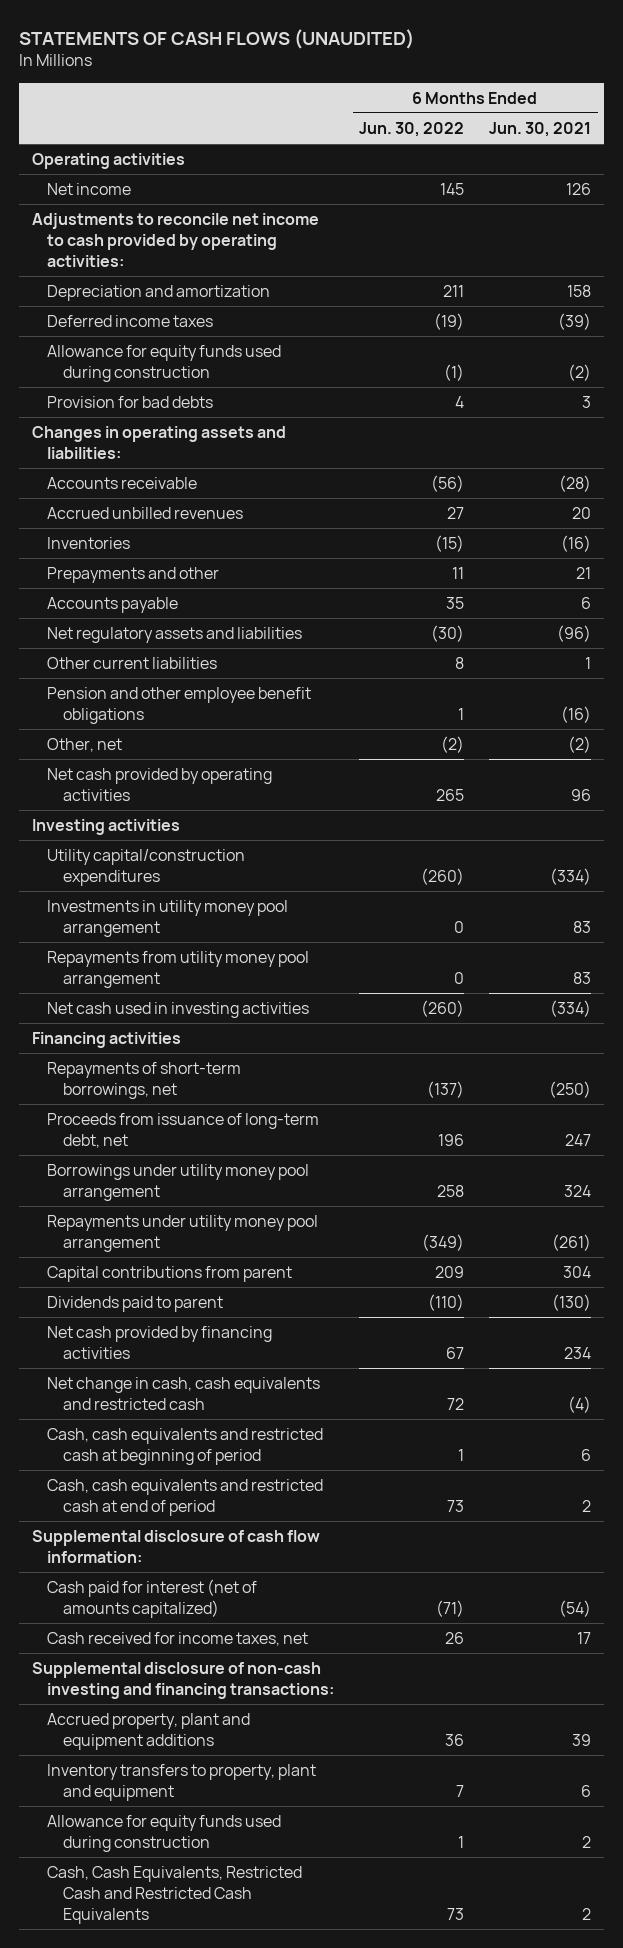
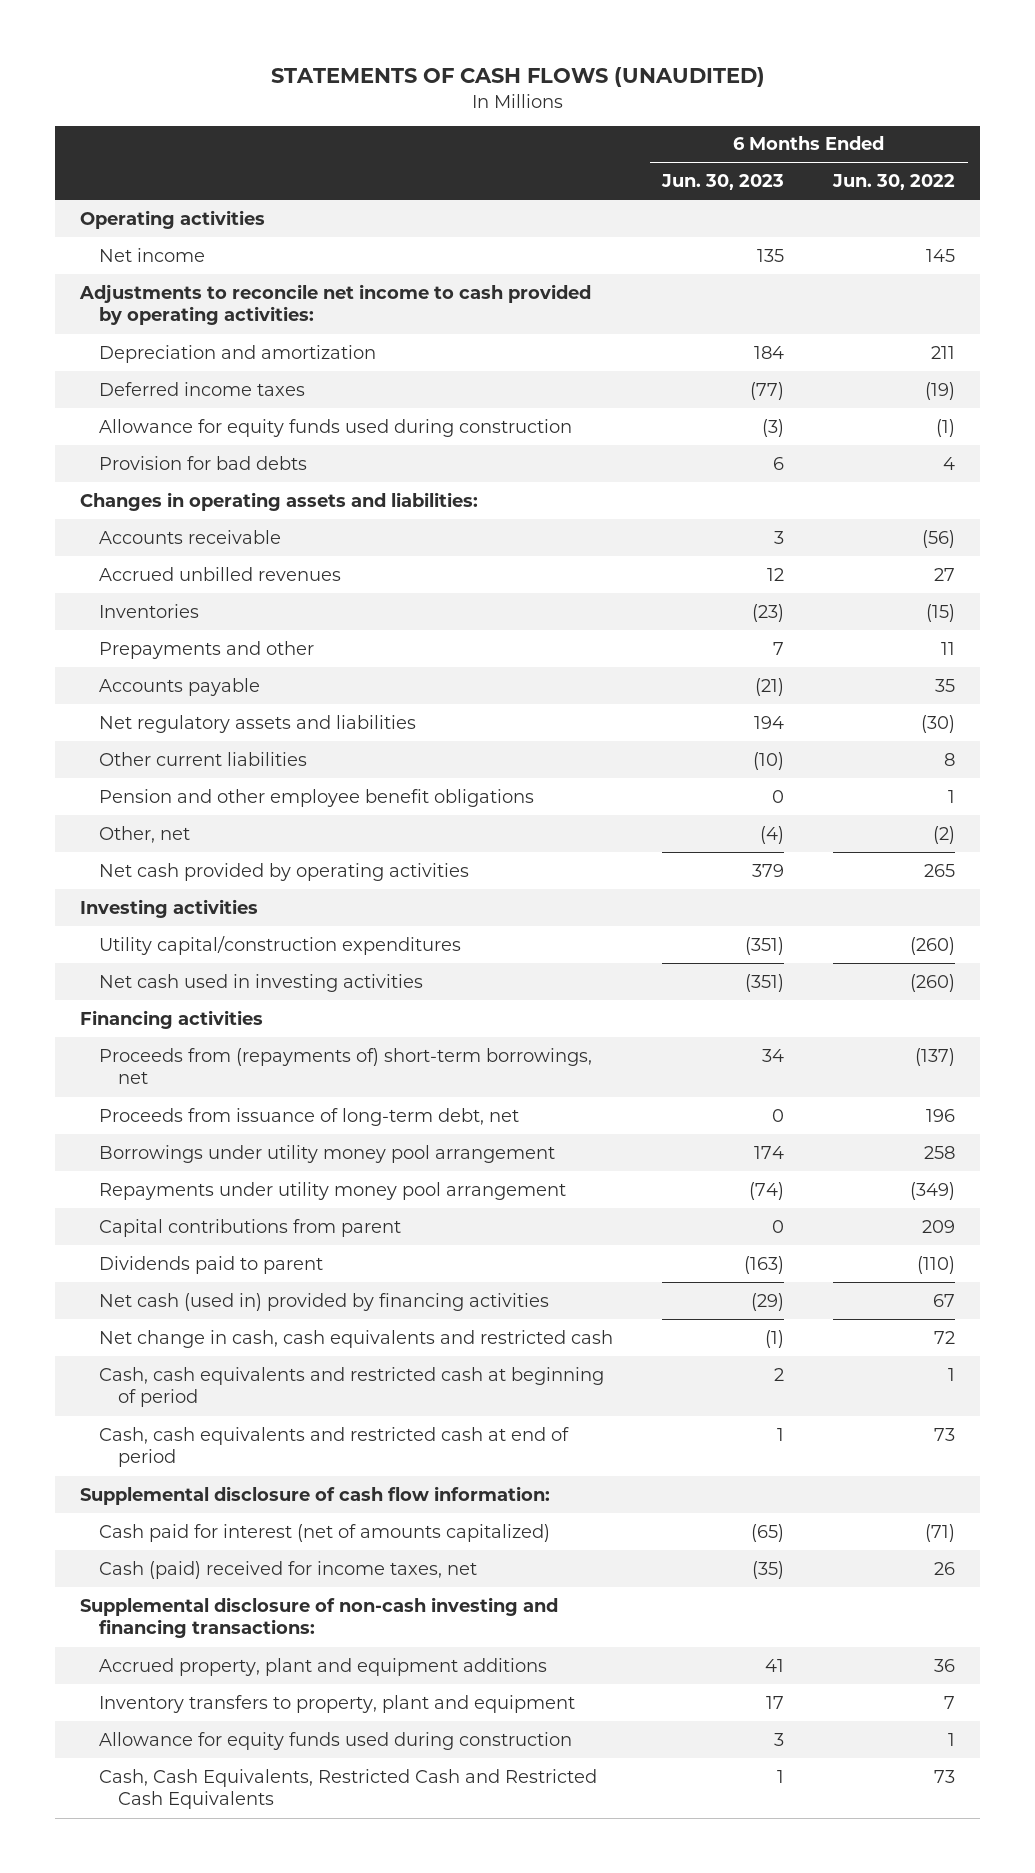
- | 6 Months Ended Jun. 30, 2022 | 6 Months Ended Jun. 30, 2021
+ | 6 Months Ended Jun. 30, 2023 | 6 Months Ended Jun. 30, 2022
- Investments in utility money pool arrangement | 0 | 83
- Repayments from utility money pool arrangement | 0 | 83
- Repayments of short-term borrowings, net | (137) | (250)
+ Proceeds from (repayments of) short-term borrowings, net | 34 | (137)
- Net cash provided by financing activities | 67 | 234
+ Net cash (used in) provided by financing activities | (29) | 67
- Cash received for income taxes, net | 26 | 17
+ Cash (paid) received for income taxes, net | (35) | 26

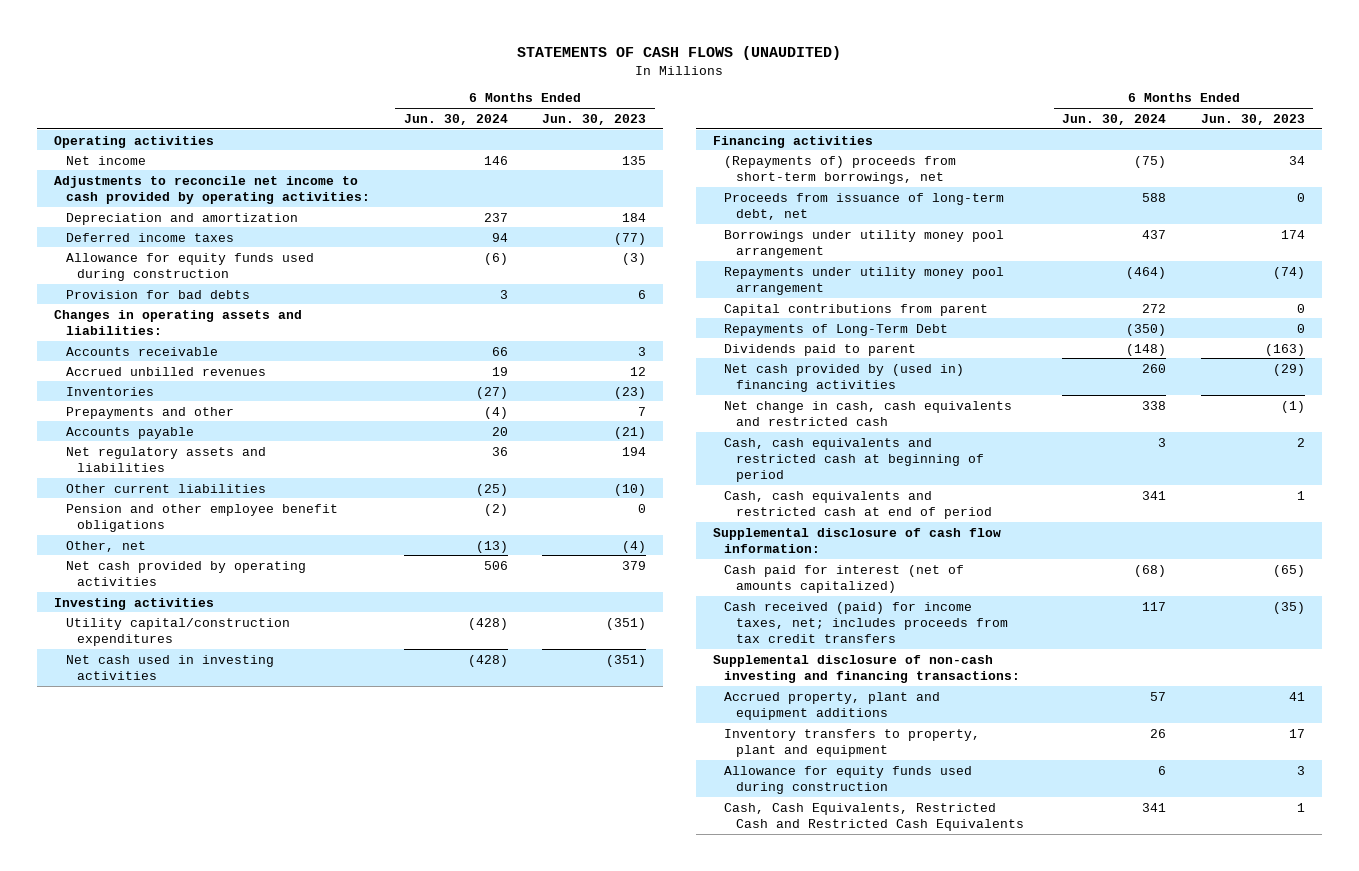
- | 6 Months Ended Jun. 30, 2023 | 6 Months Ended Jun. 30, 2022
+ | 6 Months Ended Jun. 30, 2024 | 6 Months Ended Jun. 30, 2023
- Proceeds from (repayments of) short-term borrowings, net | 34 | (137)
+ (Repayments of) proceeds from short-term borrowings, net | (75) | 34
+ Repayments of Long-Term Debt | (350) | 0
- Net cash (used in) provided by financing activities | (29) | 67
+ Net cash provided by (used in) financing activities | 260 | (29)
- Cash (paid) received for income taxes, net | (35) | 26
+ Cash received (paid) for income taxes, net; includes proceeds from tax credit transfers | 117 | (35)

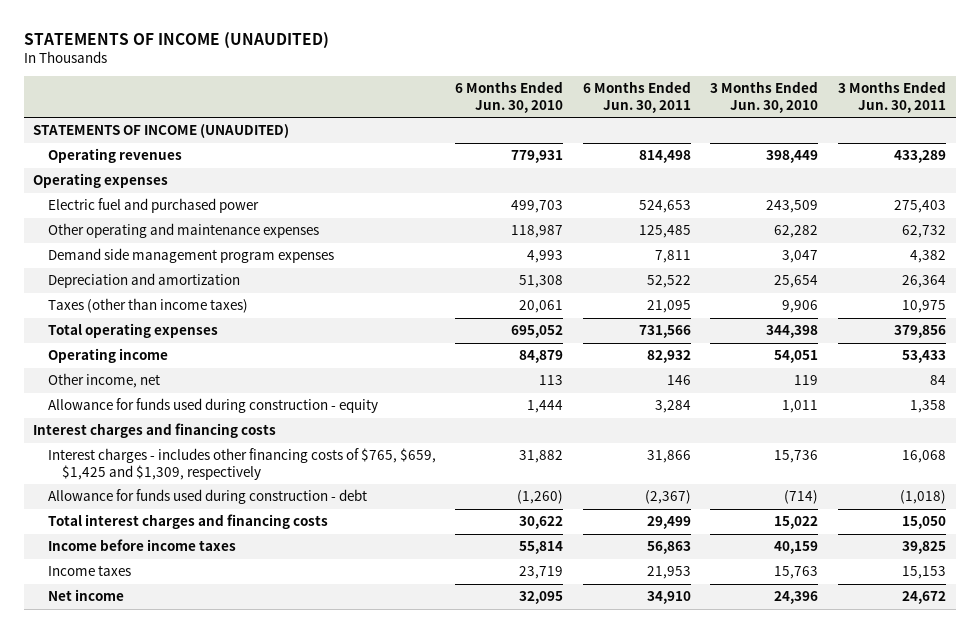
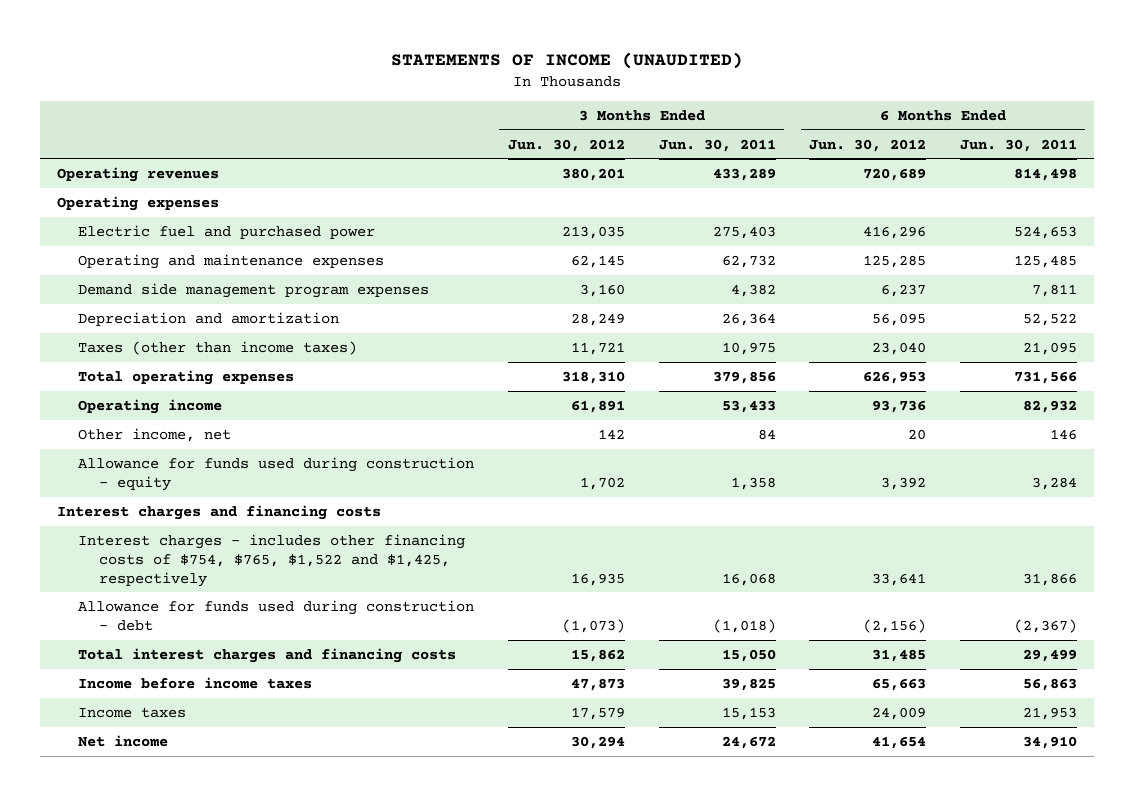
- | 6 Months Ended Jun. 30, 2010 | 6 Months Ended Jun. 30, 2011 | 3 Months Ended Jun. 30, 2010 | 3 Months Ended Jun. 30, 2011
+ | 3 Months Ended Jun. 30, 2012 | 3 Months Ended Jun. 30, 2011 | 6 Months Ended Jun. 30, 2012 | 6 Months Ended Jun. 30, 2011
- STATEMENTS OF INCOME (UNAUDITED)
- Other operating and maintenance expenses | 118,987 | 125,485 | 62,282 | 62,732
+ Operating and maintenance expenses | 62,145 | 62,732 | 125,285 | 125,485
- Interest charges - includes other financing costs of $765, $659, $1,425 and $1,309, respectively | 31,882 | 31,866 | 15,736 | 16,068
+ Interest charges - includes other financing costs of $754, $765, $1,522 and $1,425, respectively | 16,935 | 16,068 | 33,641 | 31,866

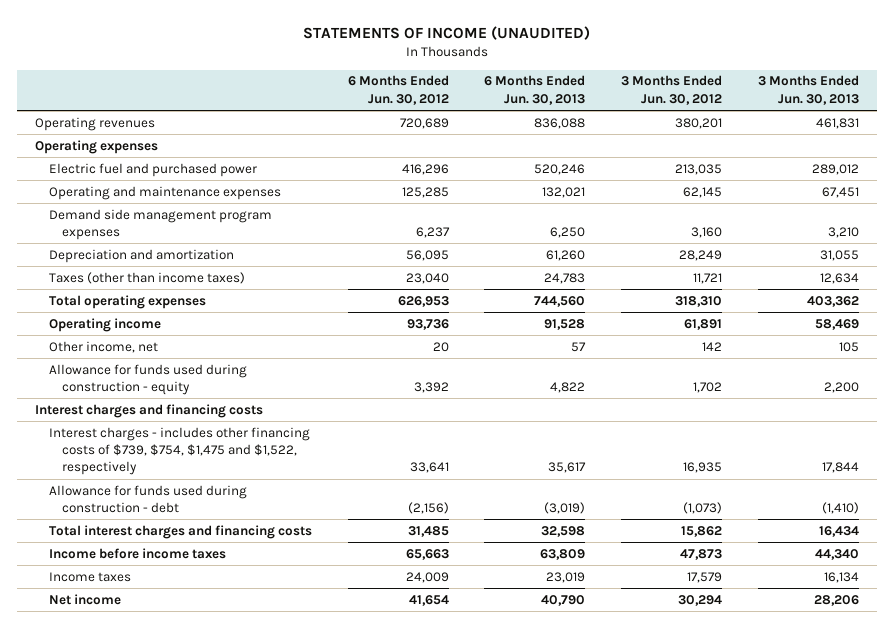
- | 3 Months Ended Jun. 30, 2012 | 3 Months Ended Jun. 30, 2011 | 6 Months Ended Jun. 30, 2012 | 6 Months Ended Jun. 30, 2011
+ | 6 Months Ended Jun. 30, 2012 | 6 Months Ended Jun. 30, 2013 | 3 Months Ended Jun. 30, 2012 | 3 Months Ended Jun. 30, 2013
- Interest charges - includes other financing costs of $754, $765, $1,522 and $1,425, respectively | 16,935 | 16,068 | 33,641 | 31,866
+ Interest charges - includes other financing costs of $739, $754, $1,475 and $1,522, respectively | 33,641 | 35,617 | 16,935 | 17,844

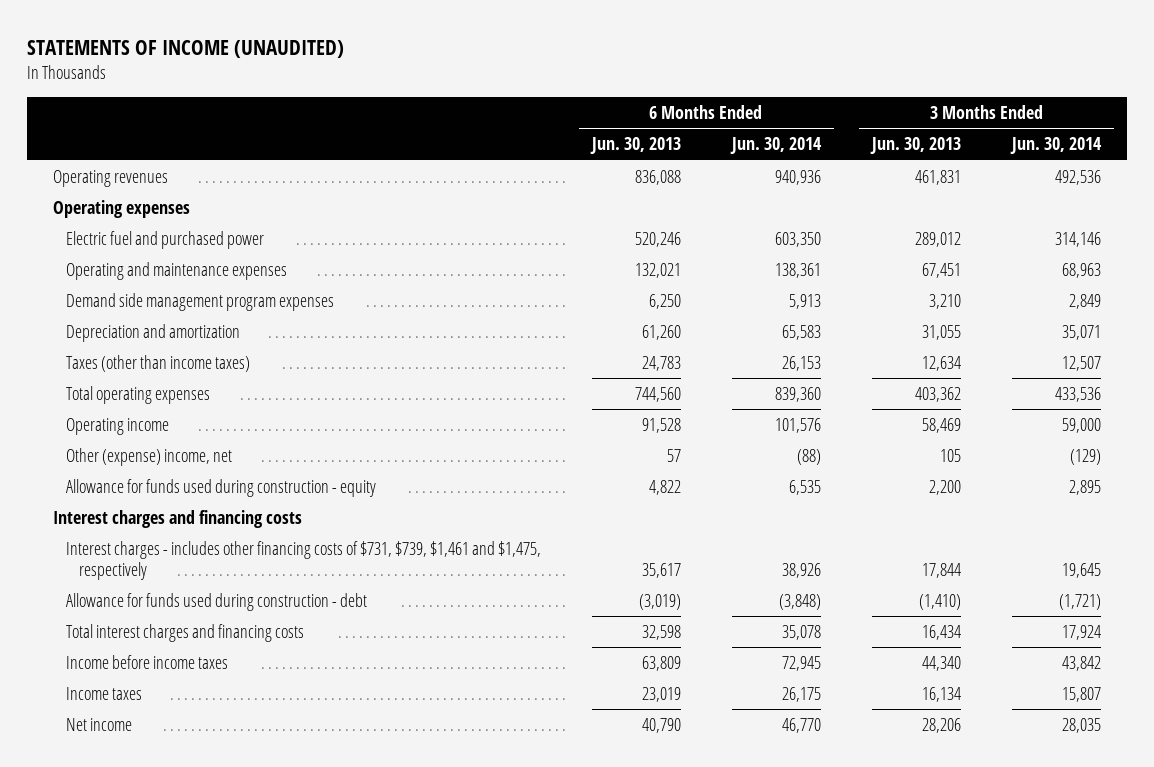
- | 6 Months Ended Jun. 30, 2012 | 6 Months Ended Jun. 30, 2013 | 3 Months Ended Jun. 30, 2012 | 3 Months Ended Jun. 30, 2013
+ | 6 Months Ended Jun. 30, 2013 | 6 Months Ended Jun. 30, 2014 | 3 Months Ended Jun. 30, 2013 | 3 Months Ended Jun. 30, 2014
- Other income, net | 20 | 57 | 142 | 105
+ Other (expense) income, net | 57 | (88) | 105 | (129)
- Interest charges - includes other financing costs of $739, $754, $1,475 and $1,522, respectively | 33,641 | 35,617 | 16,935 | 17,844
+ Interest charges - includes other financing costs of $731, $739, $1,461 and $1,475, respectively | 35,617 | 38,926 | 17,844 | 19,645

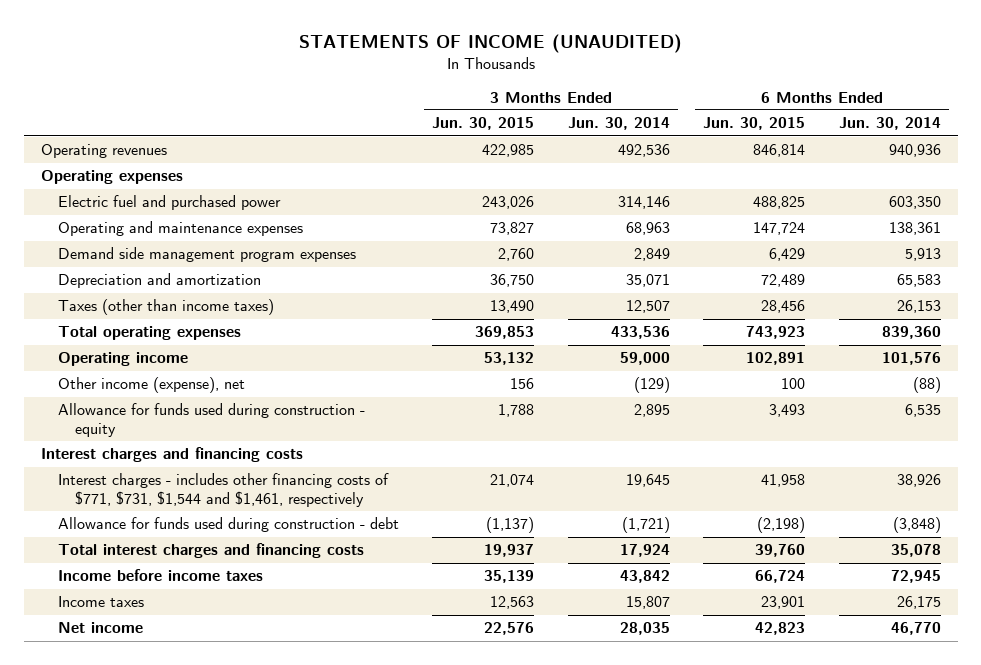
- | 6 Months Ended Jun. 30, 2013 | 6 Months Ended Jun. 30, 2014 | 3 Months Ended Jun. 30, 2013 | 3 Months Ended Jun. 30, 2014
+ | 3 Months Ended Jun. 30, 2015 | 3 Months Ended Jun. 30, 2014 | 6 Months Ended Jun. 30, 2015 | 6 Months Ended Jun. 30, 2014
- Other (expense) income, net | 57 | (88) | 105 | (129)
+ Other income (expense), net | 156 | (129) | 100 | (88)
- Interest charges - includes other financing costs of $731, $739, $1,461 and $1,475, respectively | 35,617 | 38,926 | 17,844 | 19,645
+ Interest charges - includes other financing costs of $771, $731, $1,544 and $1,461, respectively | 21,074 | 19,645 | 41,958 | 38,926

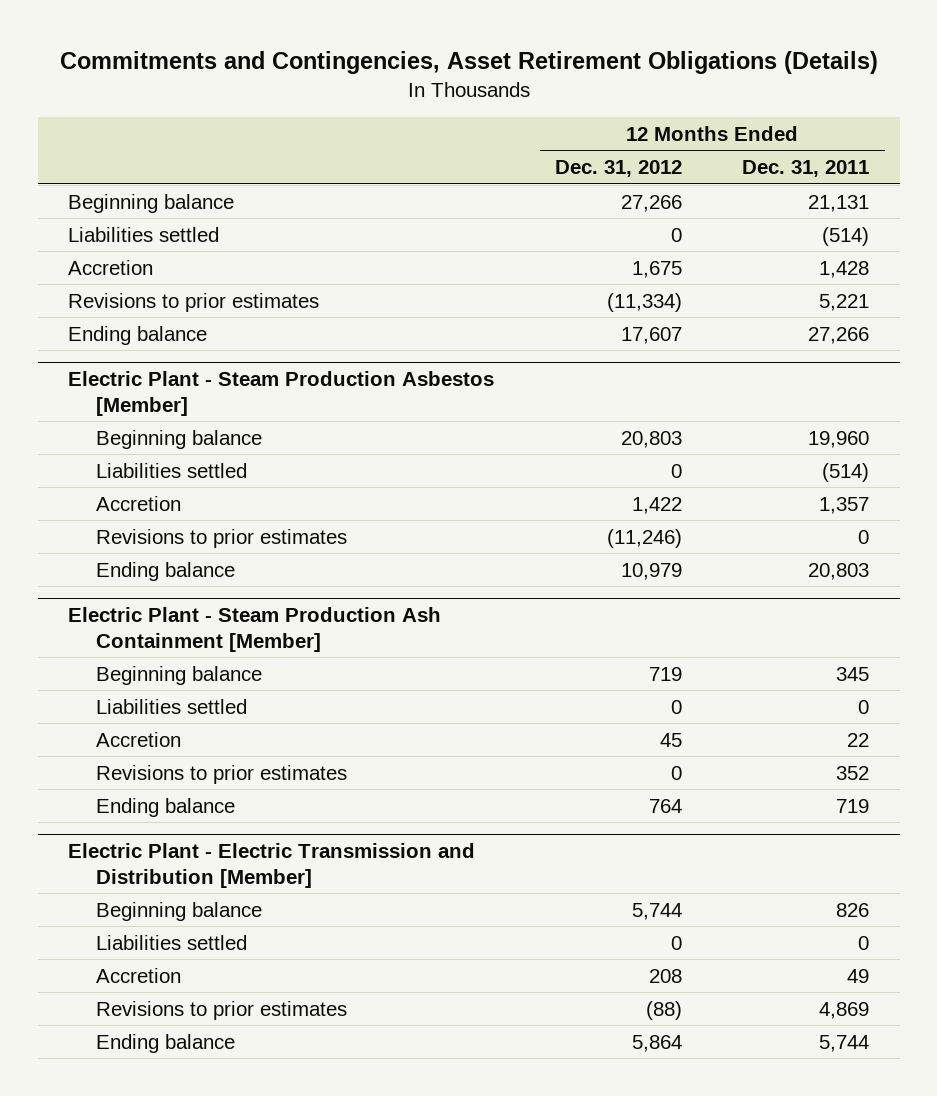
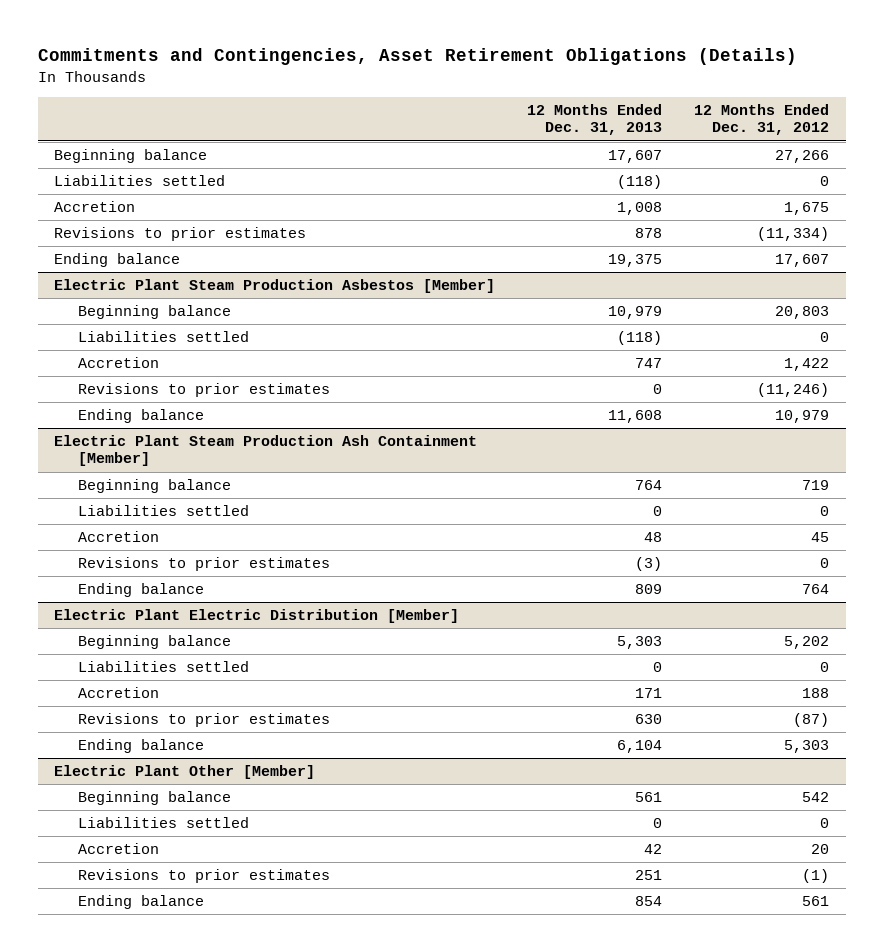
- | 12 Months Ended Dec. 31, 2012 | 12 Months Ended Dec. 31, 2011
+ | 12 Months Ended Dec. 31, 2013 | 12 Months Ended Dec. 31, 2012
- Electric Plant - Steam Production Asbestos [Member]
+ Electric Plant Steam Production Asbestos [Member]
- Electric Plant - Steam Production Ash Containment [Member]
+ Electric Plant Steam Production Ash Containment [Member]
- Electric Plant - Electric Transmission and Distribution [Member]
- Beginning balance | 5,744 | 826
+ Electric Plant Electric Distribution [Member]
+ Beginning balance | 5,303 | 5,202
- Accretion | 208 | 49
- Revisions to prior estimates | (88) | 4,869
- Ending balance | 5,864 | 5,744
+ Accretion | 171 | 188
+ Revisions to prior estimates | 630 | (87)
+ Ending balance | 6,104 | 5,303
+ Electric Plant Other [Member]
+ Beginning balance | 561 | 542
+ Liabilities settled | 0 | 0
+ Accretion | 42 | 20
+ Revisions to prior estimates | 251 | (1)
+ Ending balance | 854 | 561

